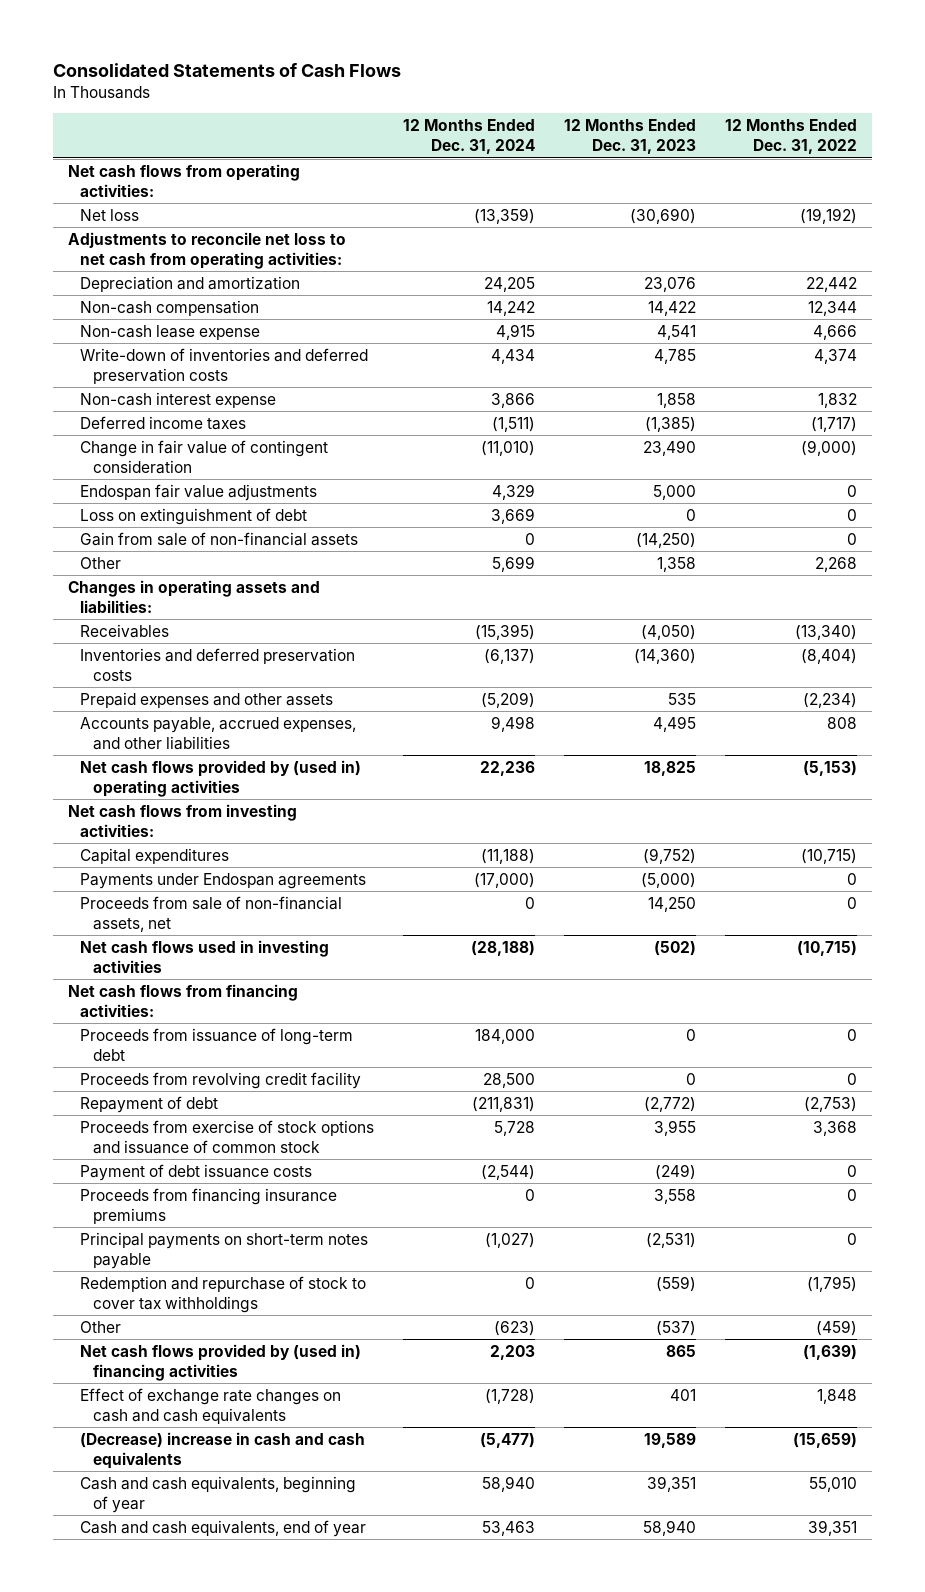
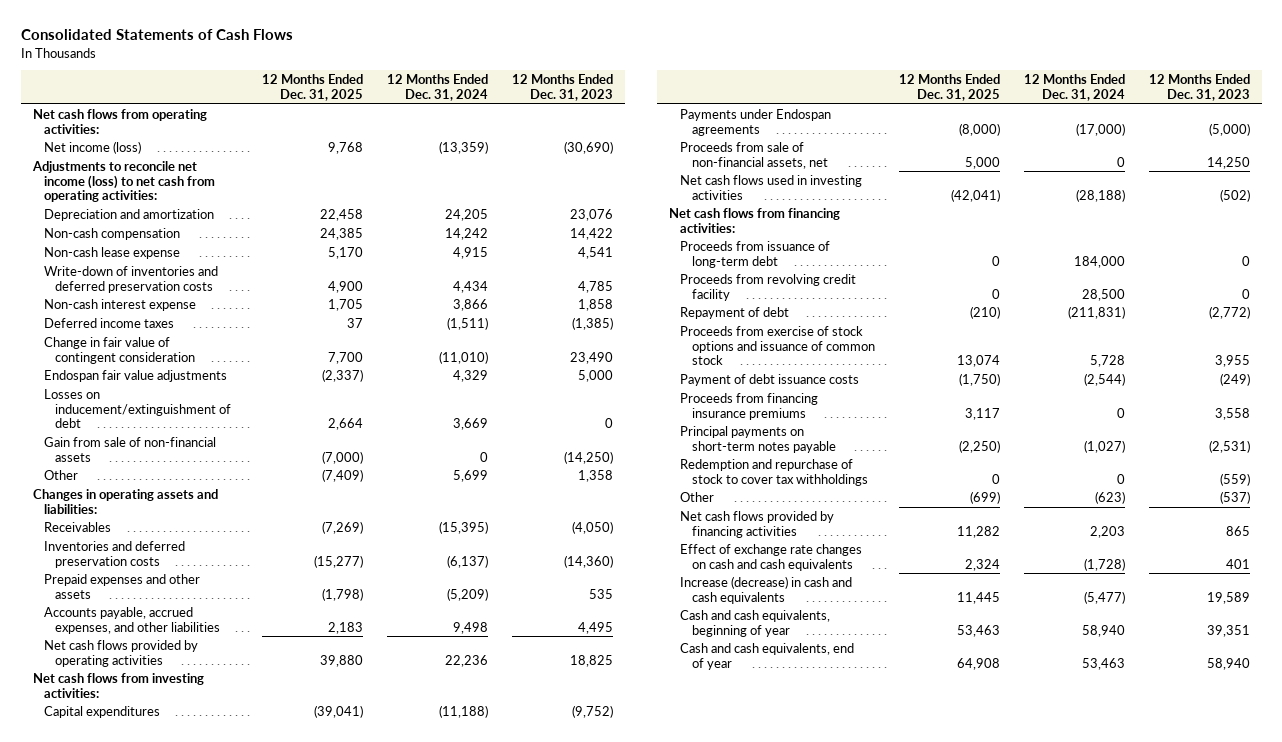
- | 12 Months Ended Dec. 31, 2024 | 12 Months Ended Dec. 31, 2023 | 12 Months Ended Dec. 31, 2022
+ | 12 Months Ended Dec. 31, 2025 | 12 Months Ended Dec. 31, 2024 | 12 Months Ended Dec. 31, 2023
- Net loss | (13,359) | (30,690) | (19,192)
- Adjustments to reconcile net loss to net cash from operating activities:
+ Net income (loss) | 9,768 | (13,359) | (30,690)
+ Adjustments to reconcile net income (loss) to net cash from operating activities:
- Loss on extinguishment of debt | 3,669 | 0 | 0
+ Losses on inducement/extinguishment of debt | 2,664 | 3,669 | 0
- Net cash flows provided by (used in) operating activities | 22,236 | 18,825 | (5,153)
+ Net cash flows provided by operating activities | 39,880 | 22,236 | 18,825
- Net cash flows provided by (used in) financing activities | 2,203 | 865 | (1,639)
+ Net cash flows provided by financing activities | 11,282 | 2,203 | 865
- (Decrease) increase in cash and cash equivalents | (5,477) | 19,589 | (15,659)
+ Increase (decrease) in cash and cash equivalents | 11,445 | (5,477) | 19,589

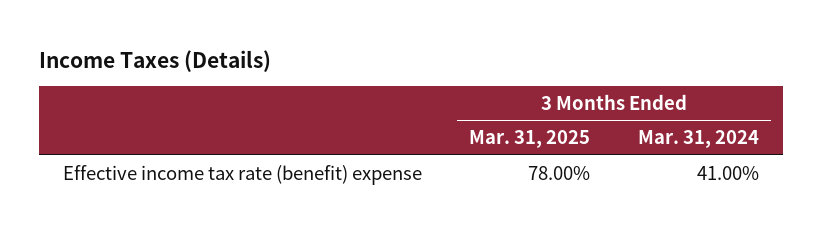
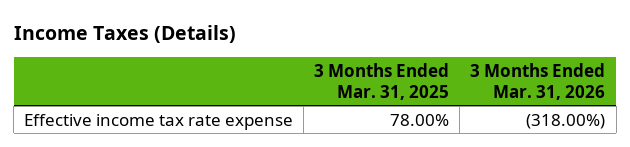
- | 3 Months Ended Mar. 31, 2025 | 3 Months Ended Mar. 31, 2024
+ | 3 Months Ended Mar. 31, 2025 | 3 Months Ended Mar. 31, 2026
- Effective income tax rate (benefit) expense | 78.00% | 41.00%
+ Effective income tax rate expense | 78.00% | (318.00%)

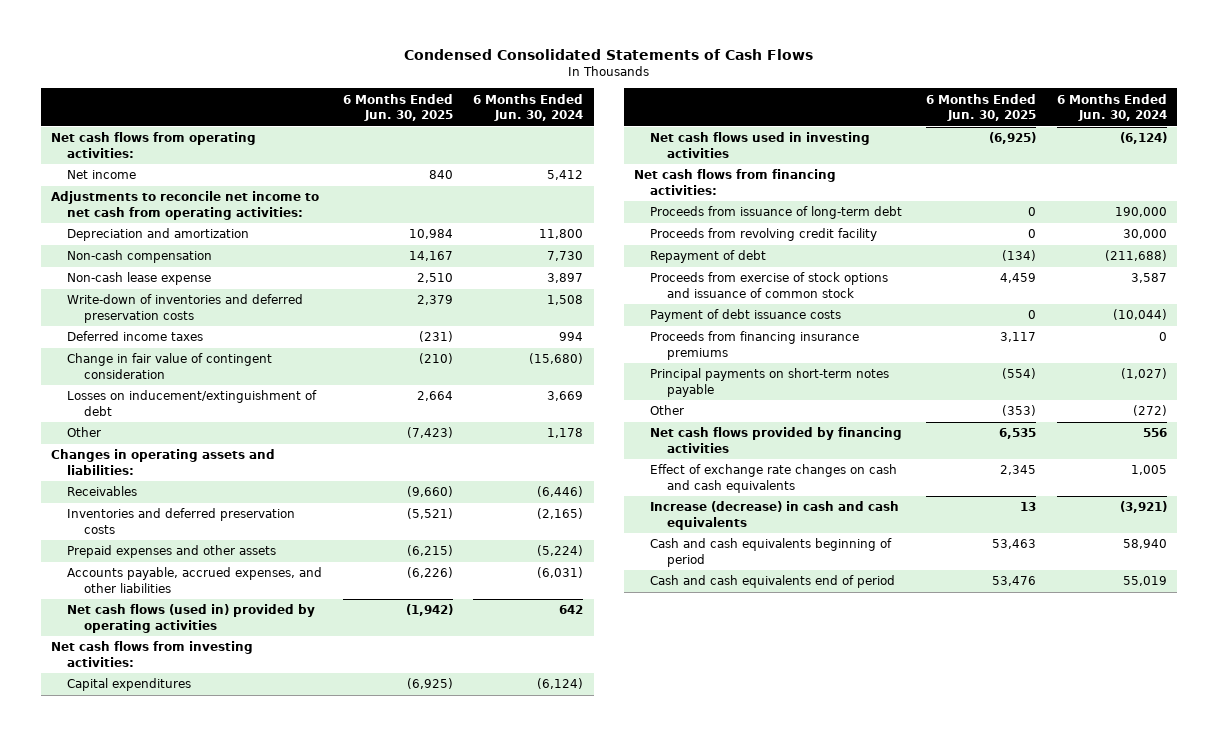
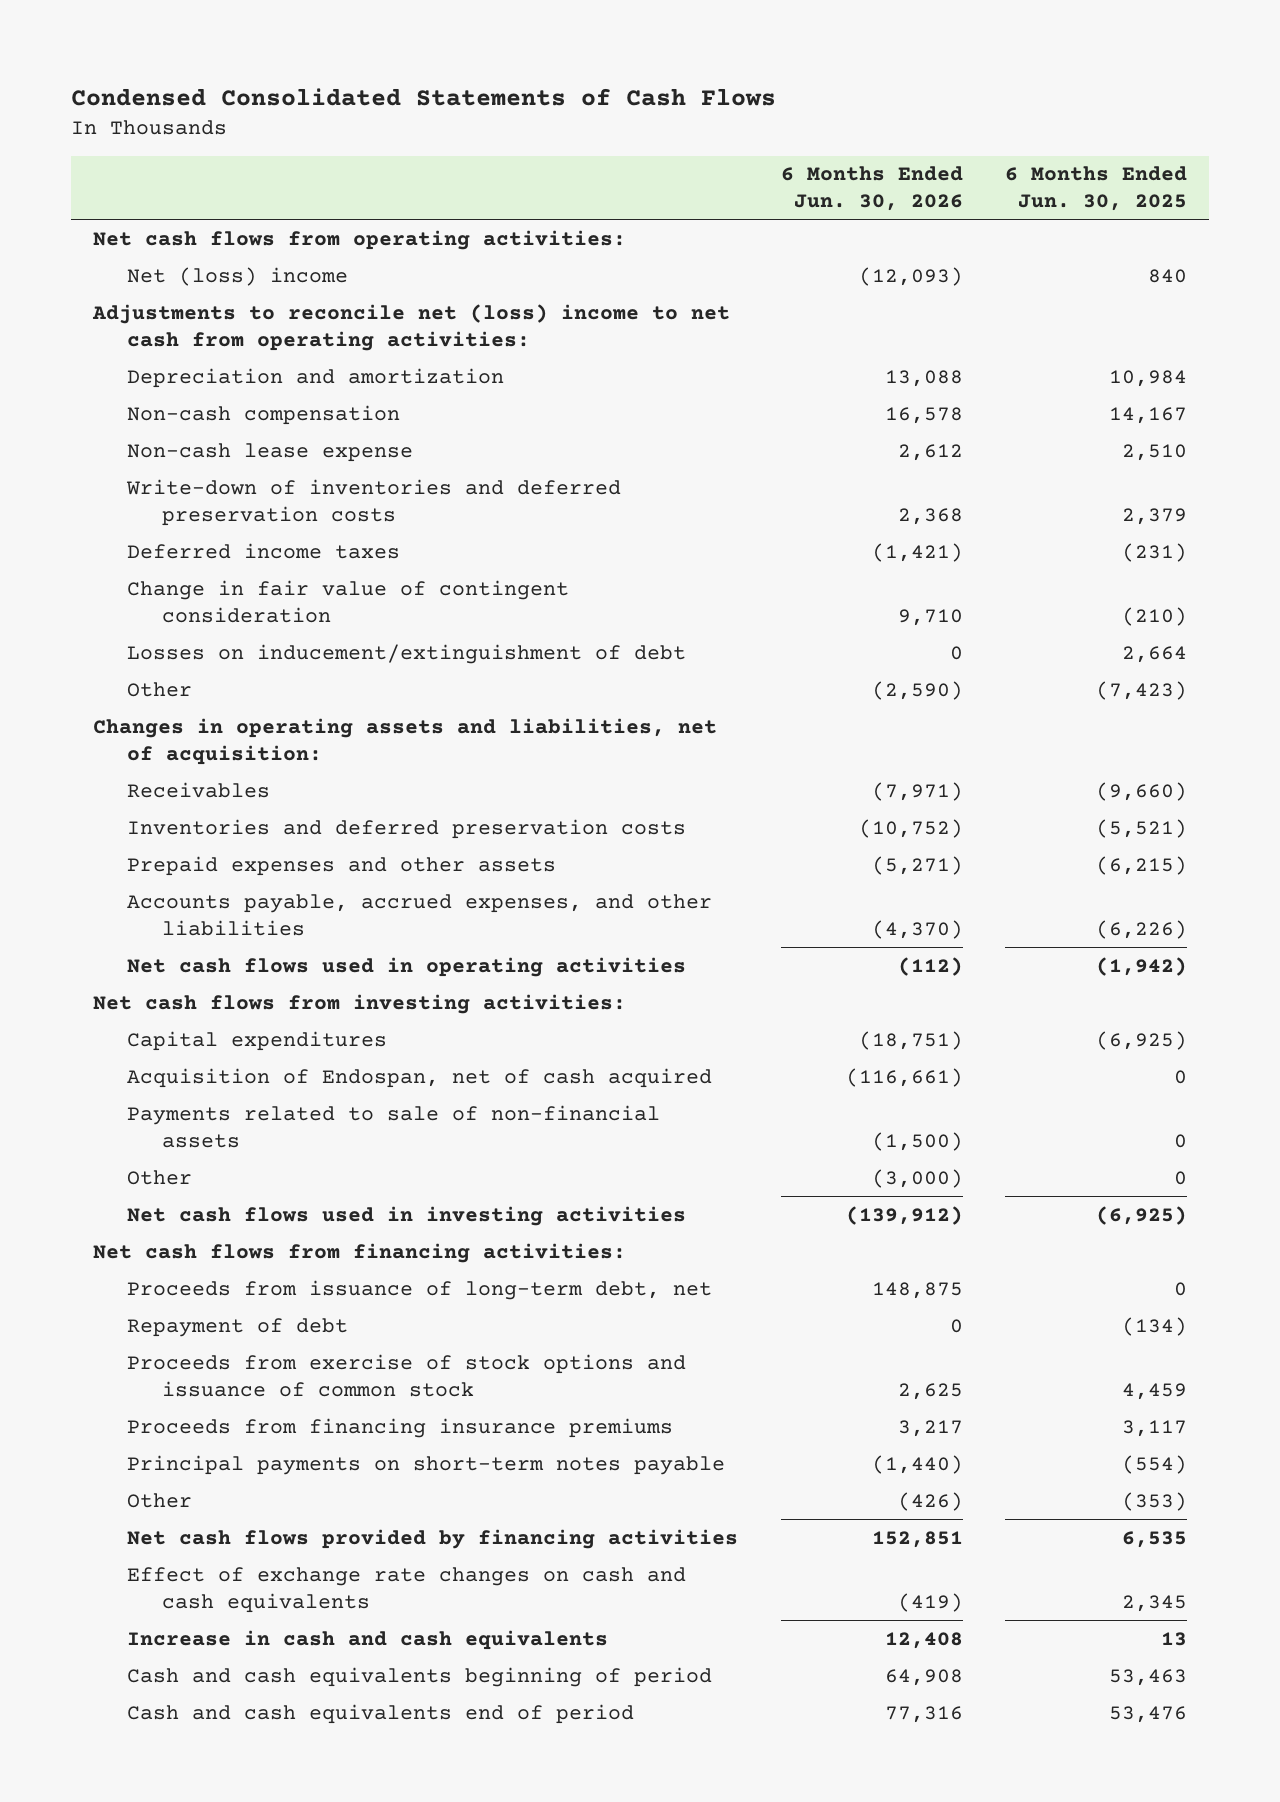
- | 6 Months Ended Jun. 30, 2025 | 6 Months Ended Jun. 30, 2024
+ | 6 Months Ended Jun. 30, 2026 | 6 Months Ended Jun. 30, 2025
- Net income | 840 | 5,412
- Adjustments to reconcile net income to net cash from operating activities:
+ Net (loss) income | (12,093) | 840
+ Adjustments to reconcile net (loss) income to net cash from operating activities:
- Changes in operating assets and liabilities:
+ Changes in operating assets and liabilities, net of acquisition:
- Net cash flows (used in) provided by operating activities | (1,942) | 642
+ Net cash flows used in operating activities | (112) | (1,942)
+ Acquisition of Endospan, net of cash acquired | (116,661) | 0
+ Payments related to sale of non-financial assets | (1,500) | 0
+ Other | (3,000) | 0
- Proceeds from issuance of long-term debt | 0 | 190,000
- Proceeds from revolving credit facility | 0 | 30,000
+ Proceeds from issuance of long-term debt, net | 148,875 | 0
- Payment of debt issuance costs | 0 | (10,044)
- Increase (decrease) in cash and cash equivalents | 13 | (3,921)
+ Increase in cash and cash equivalents | 12,408 | 13

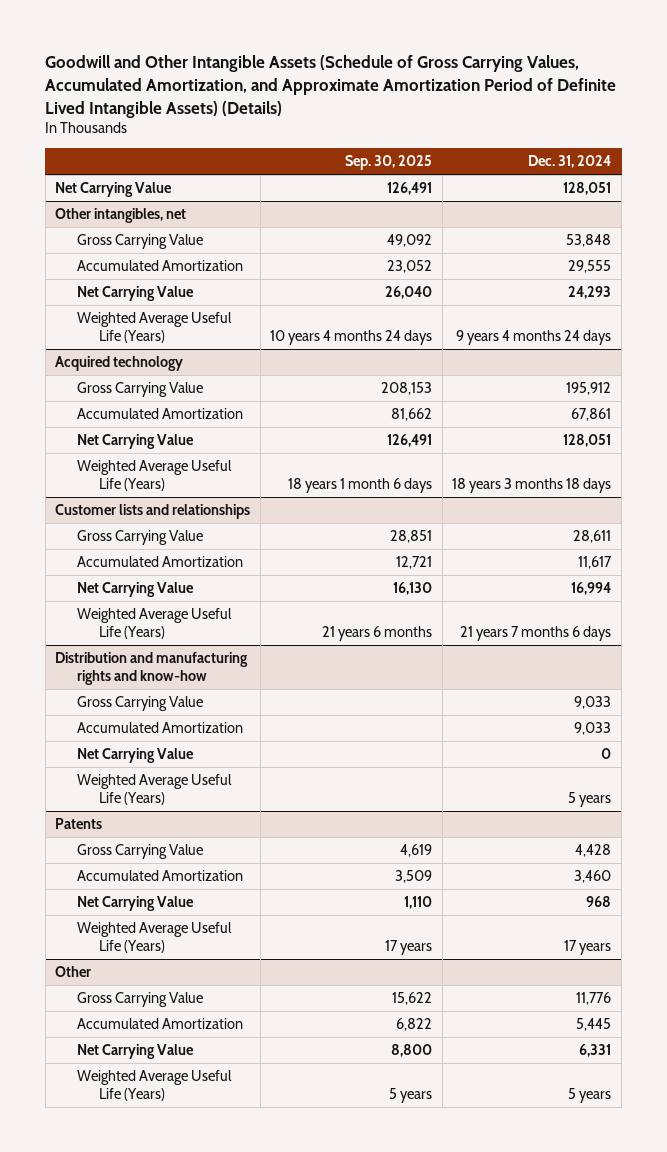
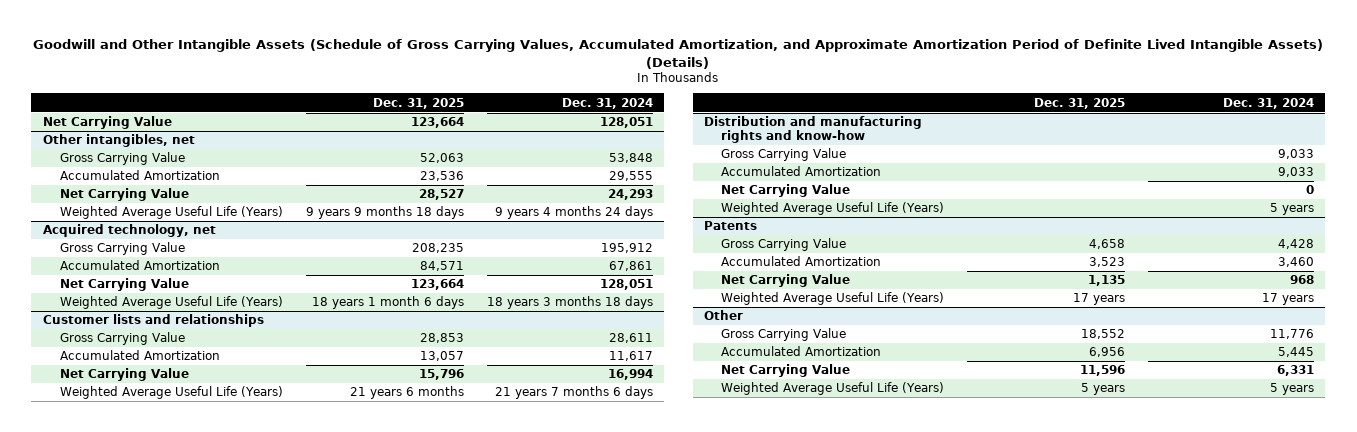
- | Sep. 30, 2025 | Dec. 31, 2024
+ | Dec. 31, 2025 | Dec. 31, 2024
- Acquired technology
+ Acquired technology, net

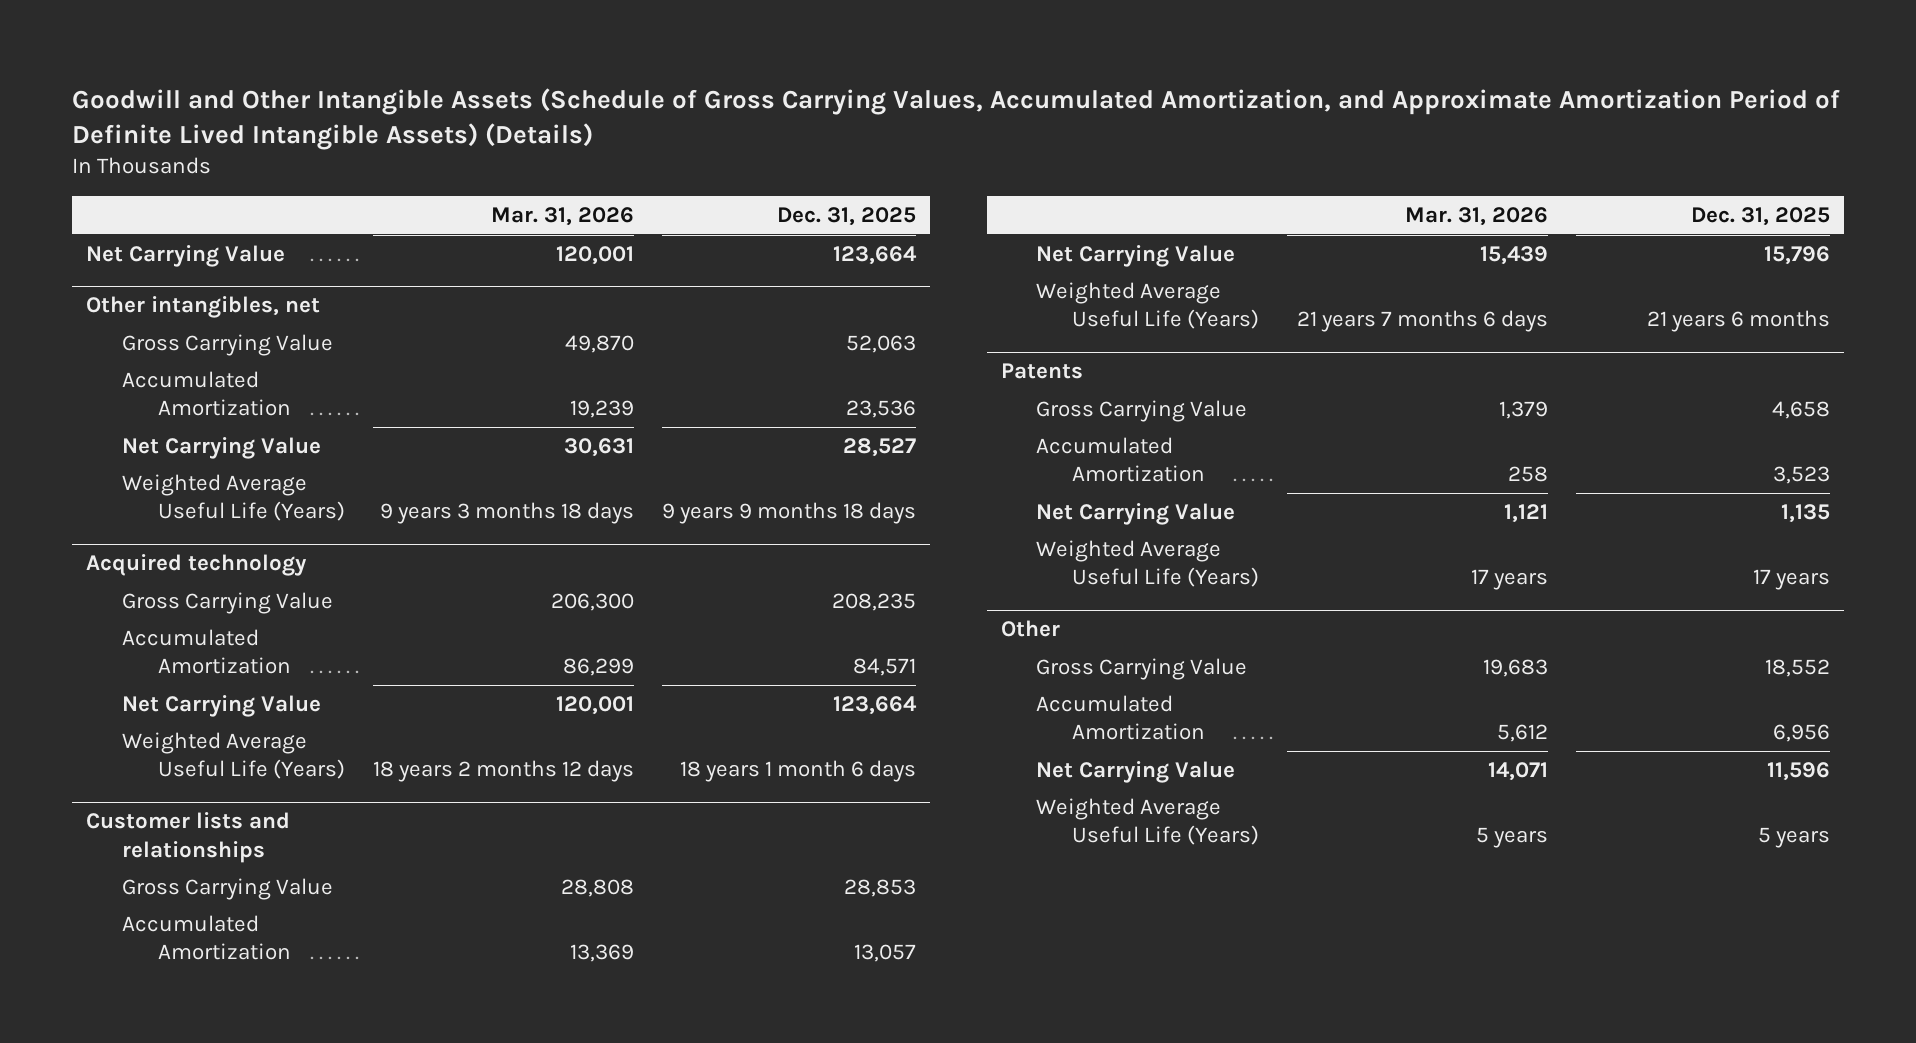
- | Dec. 31, 2025 | Dec. 31, 2024
+ | Mar. 31, 2026 | Dec. 31, 2025
- Acquired technology, net
+ Acquired technology
- Distribution and manufacturing rights and know-how
- Gross Carrying Value | | 9,033
- Accumulated Amortization | | 9,033
- Net Carrying Value | | 0
- Weighted Average Useful Life (Years) | | 5 years

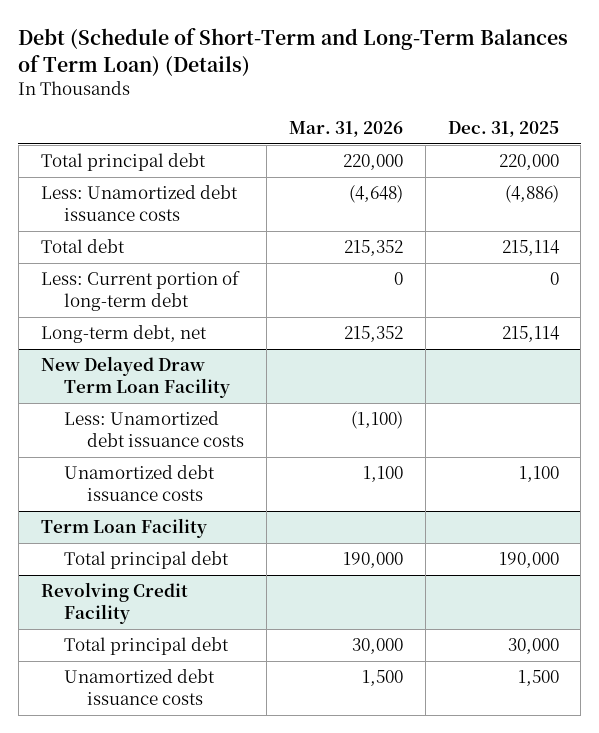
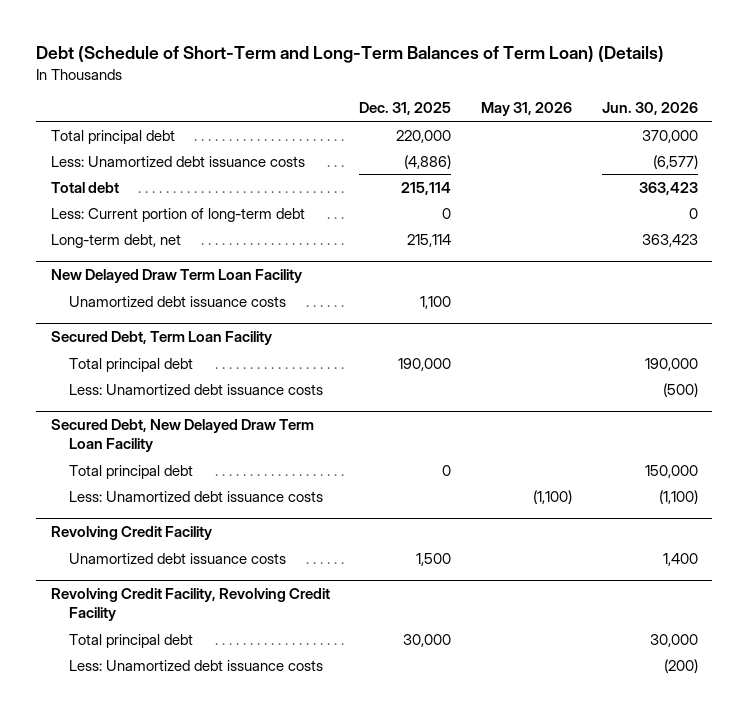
- | Mar. 31, 2026 | Dec. 31, 2025
+ | Dec. 31, 2025 | May 31, 2026 | Jun. 30, 2026
@ New Delayed Draw Term Loan Facility
- Less: Unamortized debt issuance costs | (1,100) |
- Term Loan Facility
+ Secured Debt, Term Loan Facility
+ Less: Unamortized debt issuance costs | | | (500)
+ Secured Debt, New Delayed Draw Term Loan Facility
+ Total principal debt | 0 | | 150,000
+ Less: Unamortized debt issuance costs | | (1,100) | (1,100)
@ Revolving Credit Facility
- Total principal debt | 30,000 | 30,000
+ Revolving Credit Facility, Revolving Credit Facility
+ Total principal debt | 30,000 | | 30,000
+ Less: Unamortized debt issuance costs | | | (200)

